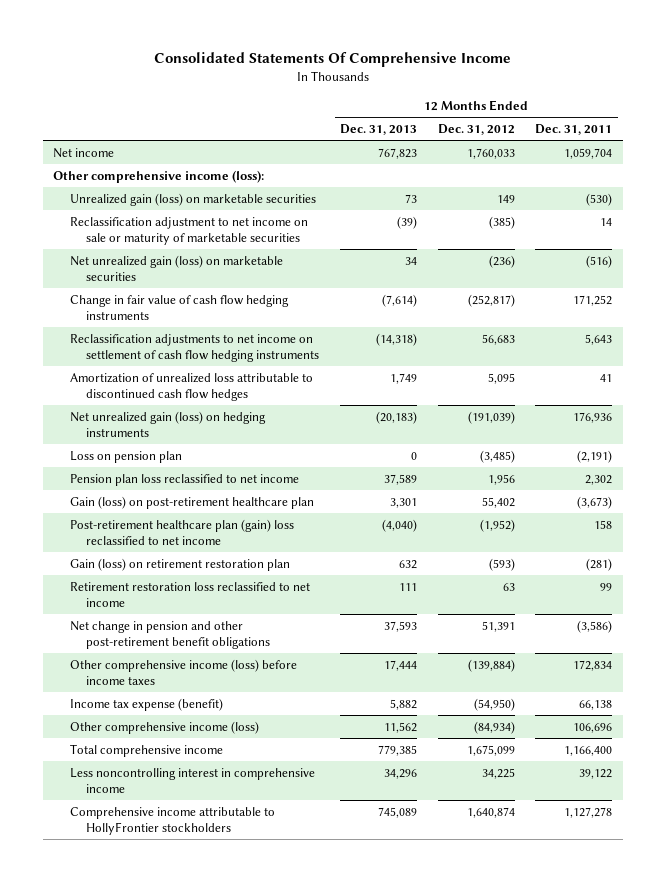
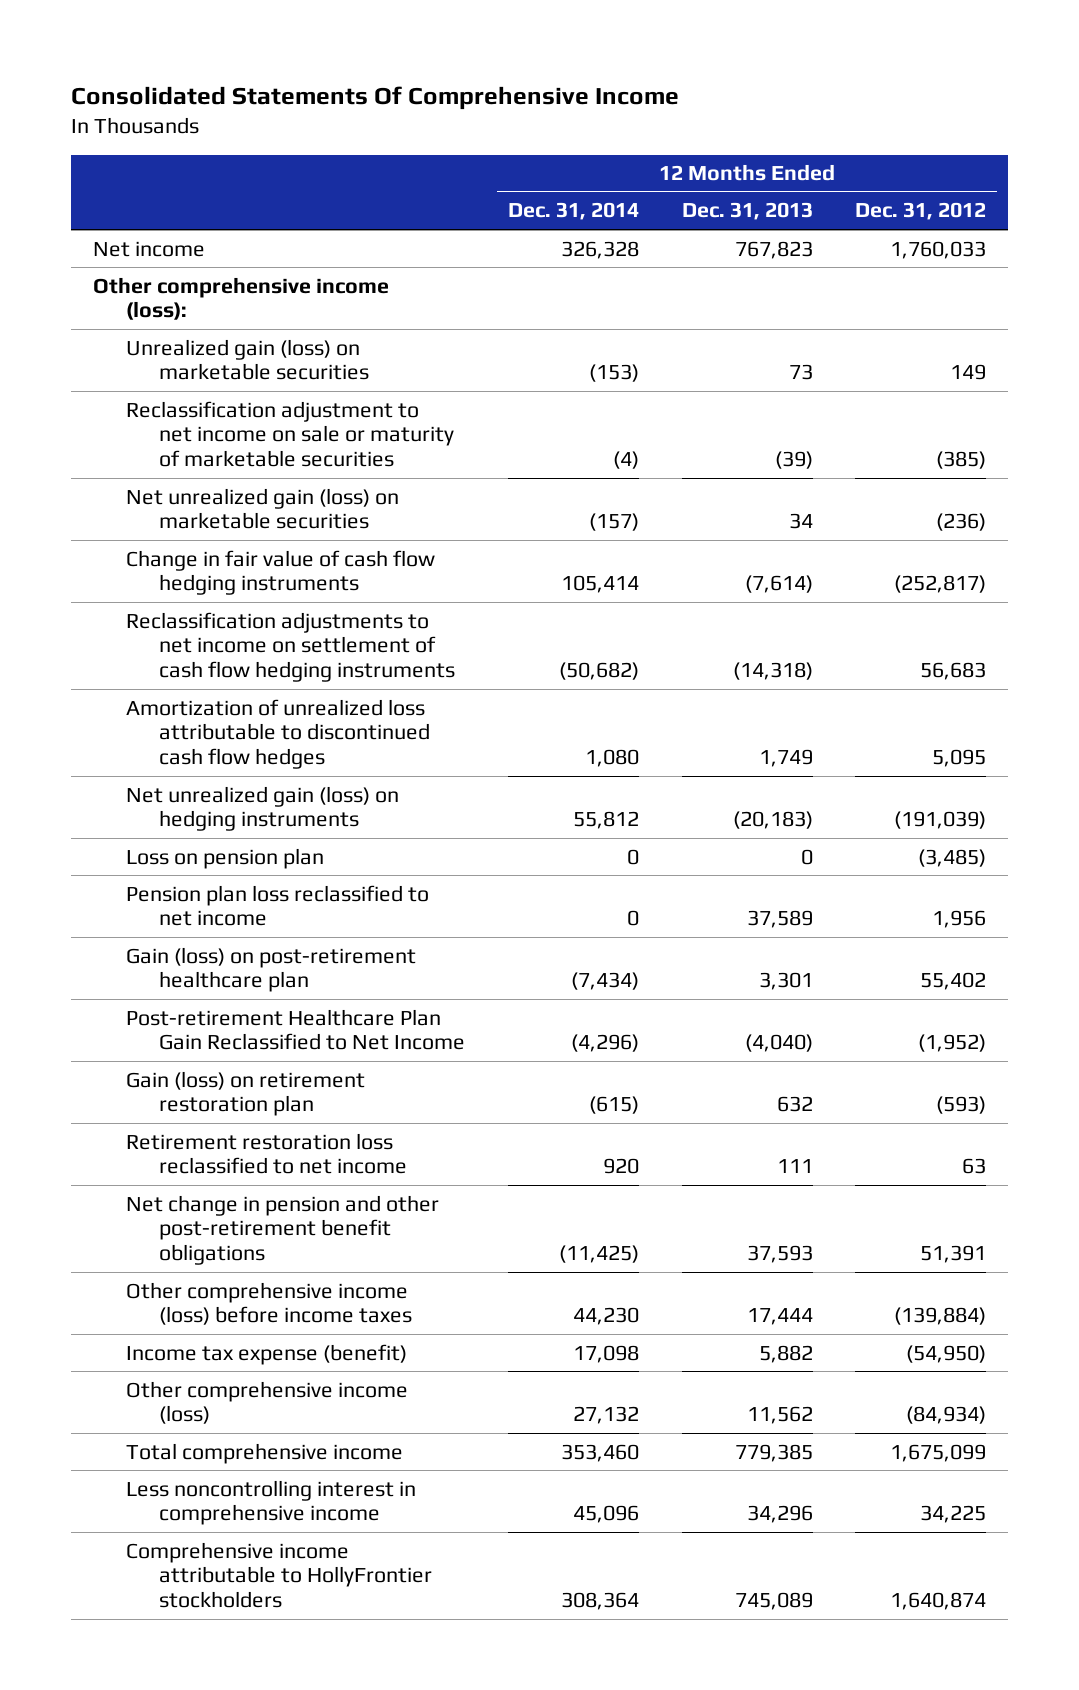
- | 12 Months Ended Dec. 31, 2013 | 12 Months Ended Dec. 31, 2012 | 12 Months Ended Dec. 31, 2011
+ | 12 Months Ended Dec. 31, 2014 | 12 Months Ended Dec. 31, 2013 | 12 Months Ended Dec. 31, 2012
- Post-retirement healthcare plan (gain) loss reclassified to net income | (4,040) | (1,952) | 158
+ Post-retirement Healthcare Plan Gain Reclassified to Net Income | (4,296) | (4,040) | (1,952)

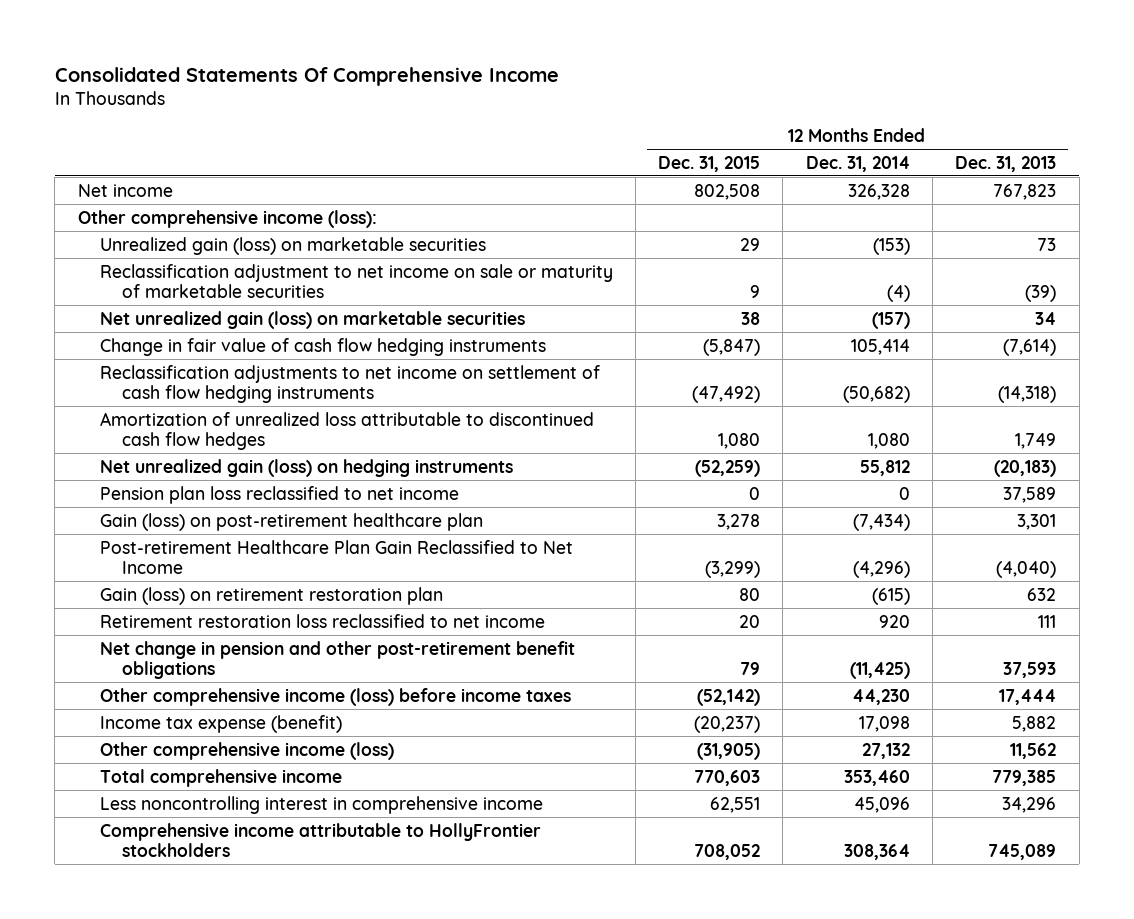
- | 12 Months Ended Dec. 31, 2014 | 12 Months Ended Dec. 31, 2013 | 12 Months Ended Dec. 31, 2012
+ | 12 Months Ended Dec. 31, 2015 | 12 Months Ended Dec. 31, 2014 | 12 Months Ended Dec. 31, 2013
- Loss on pension plan | 0 | 0 | (3,485)

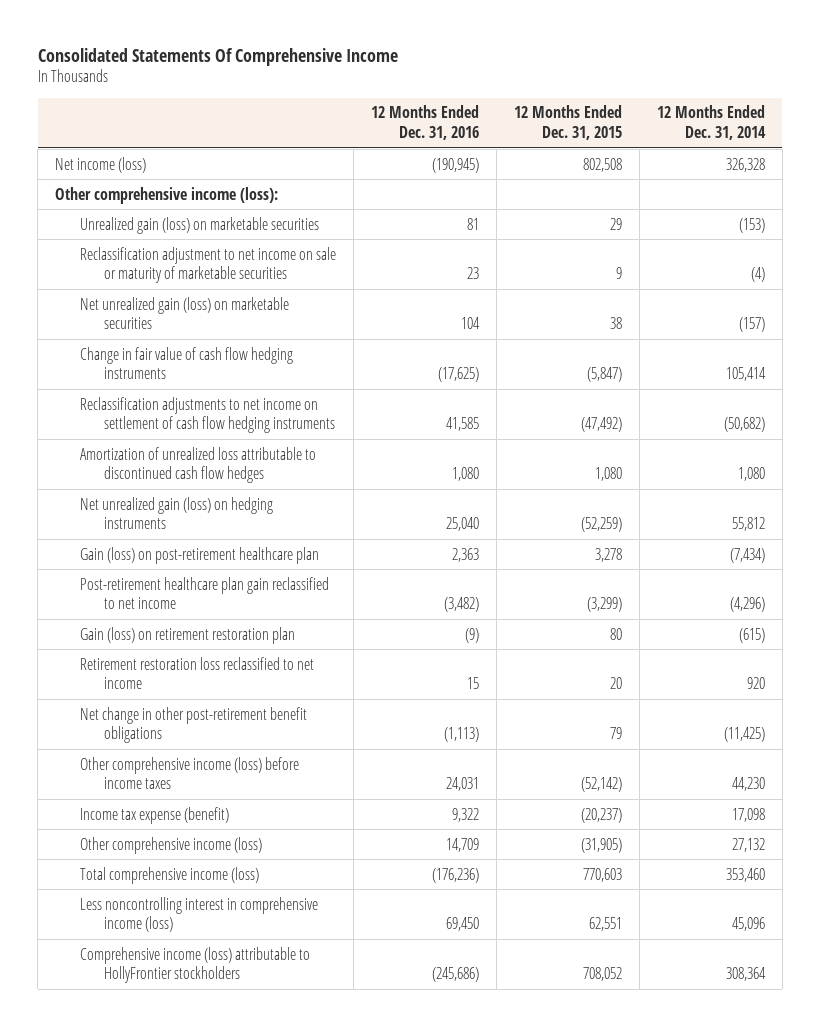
- | 12 Months Ended Dec. 31, 2015 | 12 Months Ended Dec. 31, 2014 | 12 Months Ended Dec. 31, 2013
+ | 12 Months Ended Dec. 31, 2016 | 12 Months Ended Dec. 31, 2015 | 12 Months Ended Dec. 31, 2014
- Net income | 802,508 | 326,328 | 767,823
+ Net income (loss) | (190,945) | 802,508 | 326,328
- Pension plan loss reclassified to net income | 0 | 0 | 37,589
- Post-retirement Healthcare Plan Gain Reclassified to Net Income | (3,299) | (4,296) | (4,040)
+ Post-retirement healthcare plan gain reclassified to net income | (3,482) | (3,299) | (4,296)
- Net change in pension and other post-retirement benefit obligations | 79 | (11,425) | 37,593
+ Net change in other post-retirement benefit obligations | (1,113) | 79 | (11,425)
- Total comprehensive income | 770,603 | 353,460 | 779,385
- Less noncontrolling interest in comprehensive income | 62,551 | 45,096 | 34,296
- Comprehensive income attributable to HollyFrontier stockholders | 708,052 | 308,364 | 745,089
+ Total comprehensive income (loss) | (176,236) | 770,603 | 353,460
+ Less noncontrolling interest in comprehensive income (loss) | 69,450 | 62,551 | 45,096
+ Comprehensive income (loss) attributable to HollyFrontier stockholders | (245,686) | 708,052 | 308,364

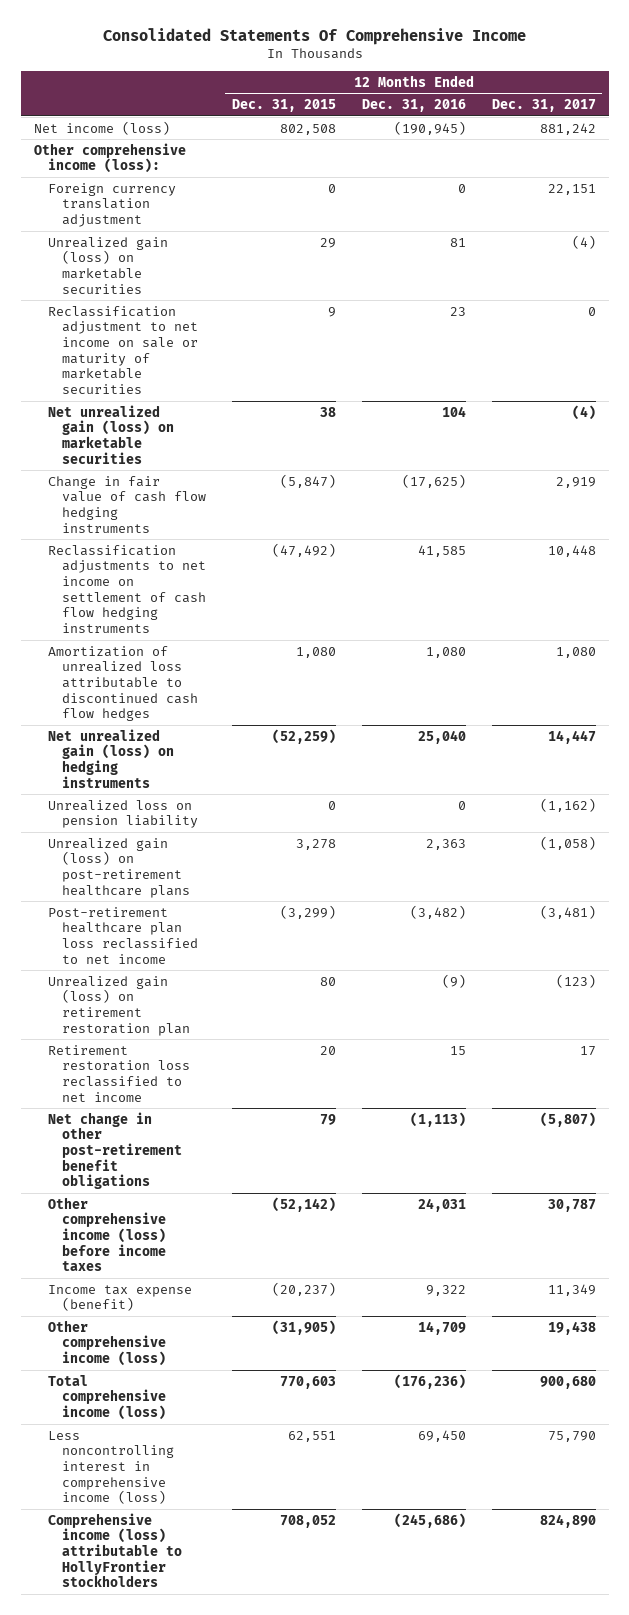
- | 12 Months Ended Dec. 31, 2016 | 12 Months Ended Dec. 31, 2015 | 12 Months Ended Dec. 31, 2014
+ | 12 Months Ended Dec. 31, 2015 | 12 Months Ended Dec. 31, 2016 | 12 Months Ended Dec. 31, 2017
+ Foreign currency translation adjustment | 0 | 0 | 22,151
- Gain (loss) on post-retirement healthcare plan | 2,363 | 3,278 | (7,434)
- Post-retirement healthcare plan gain reclassified to net income | (3,482) | (3,299) | (4,296)
- Gain (loss) on retirement restoration plan | (9) | 80 | (615)
+ Unrealized loss on pension liability | 0 | 0 | (1,162)
+ Unrealized gain (loss) on post-retirement healthcare plans | 3,278 | 2,363 | (1,058)
+ Post-retirement healthcare plan loss reclassified to net income | (3,299) | (3,482) | (3,481)
+ Unrealized gain (loss) on retirement restoration plan | 80 | (9) | (123)

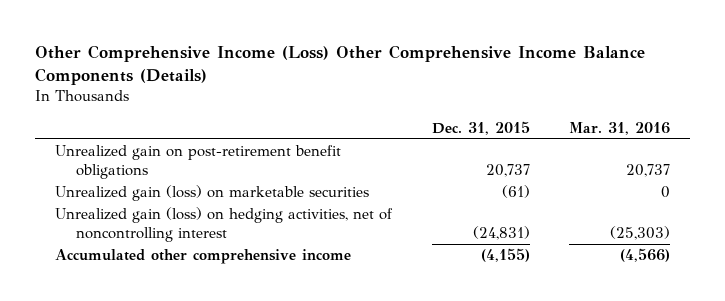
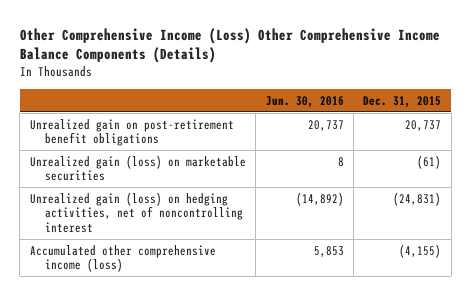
- | Dec. 31, 2015 | Mar. 31, 2016
+ | Jun. 30, 2016 | Dec. 31, 2015
- Accumulated other comprehensive income | (4,155) | (4,566)
+ Accumulated other comprehensive income (loss) | 5,853 | (4,155)

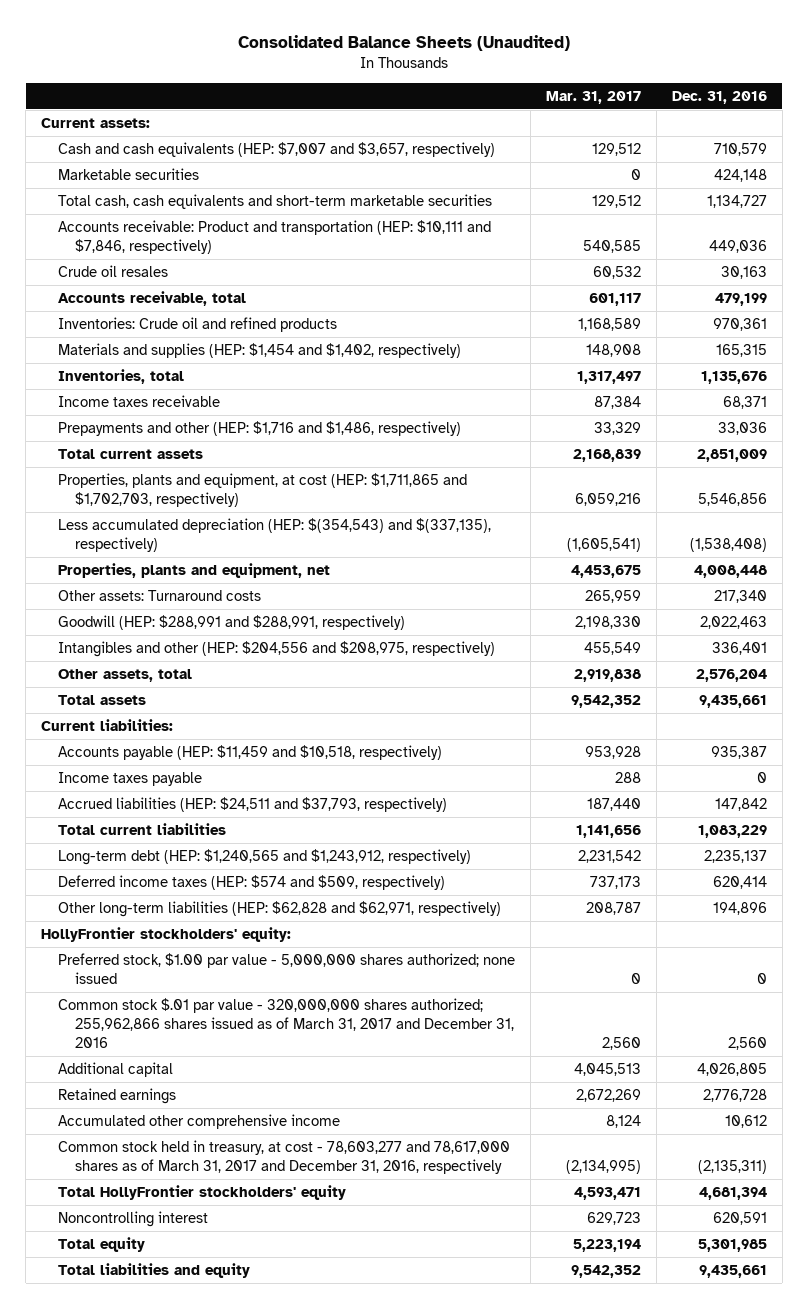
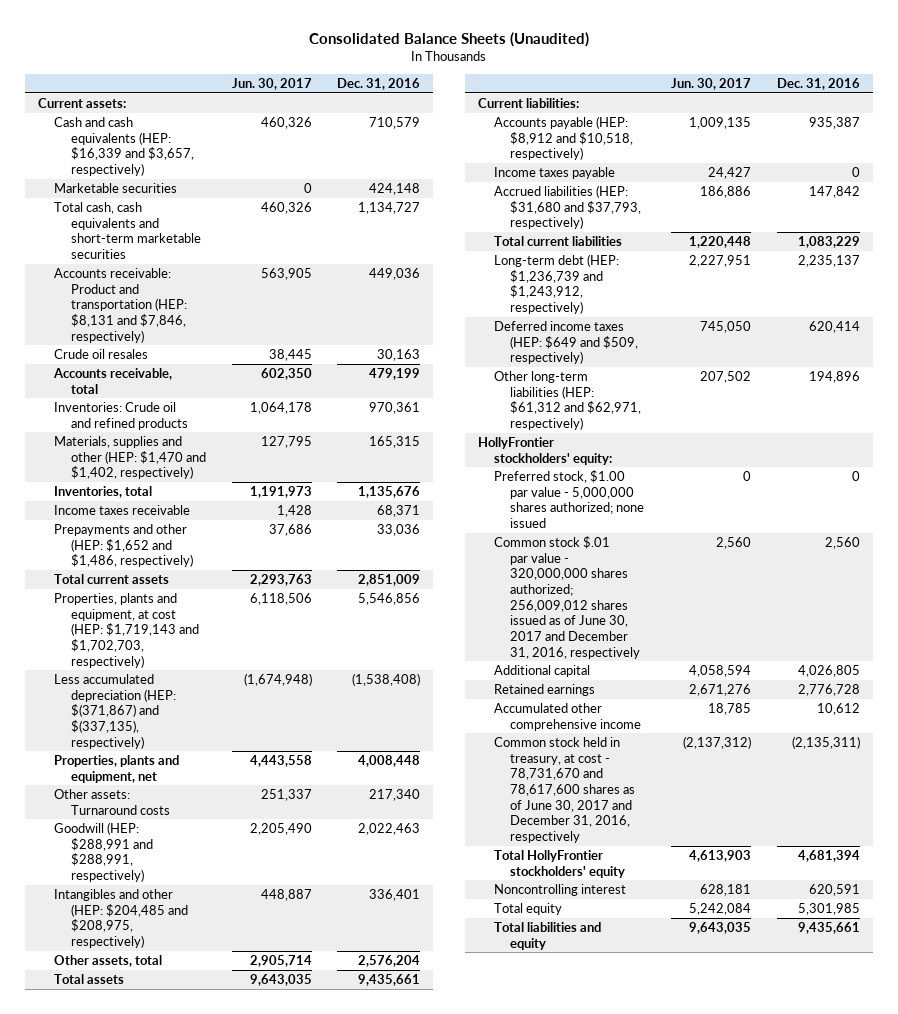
- | Mar. 31, 2017 | Dec. 31, 2016
+ | Jun. 30, 2017 | Dec. 31, 2016
- Cash and cash equivalents (HEP: $7,007 and $3,657, respectively) | 129,512 | 710,579
+ Cash and cash equivalents (HEP: $16,339 and $3,657, respectively) | 460,326 | 710,579
- Accounts receivable: Product and transportation (HEP: $10,111 and $7,846, respectively) | 540,585 | 449,036
+ Accounts receivable: Product and transportation (HEP: $8,131 and $7,846, respectively) | 563,905 | 449,036
- Materials and supplies (HEP: $1,454 and $1,402, respectively) | 148,908 | 165,315
+ Materials, supplies and other (HEP: $1,470 and $1,402, respectively) | 127,795 | 165,315
- Prepayments and other (HEP: $1,716 and $1,486, respectively) | 33,329 | 33,036
+ Prepayments and other (HEP: $1,652 and $1,486, respectively) | 37,686 | 33,036
- Properties, plants and equipment, at cost (HEP: $1,711,865 and $1,702,703, respectively) | 6,059,216 | 5,546,856
- Less accumulated depreciation (HEP: $(354,543) and $(337,135), respectively) | (1,605,541) | (1,538,408)
+ Properties, plants and equipment, at cost (HEP: $1,719,143 and $1,702,703, respectively) | 6,118,506 | 5,546,856
+ Less accumulated depreciation (HEP: $(371,867) and $(337,135), respectively) | (1,674,948) | (1,538,408)
- Intangibles and other (HEP: $204,556 and $208,975, respectively) | 455,549 | 336,401
+ Intangibles and other (HEP: $204,485 and $208,975, respectively) | 448,887 | 336,401
- Accounts payable (HEP: $11,459 and $10,518, respectively) | 953,928 | 935,387
+ Accounts payable (HEP: $8,912 and $10,518, respectively) | 1,009,135 | 935,387
- Accrued liabilities (HEP: $24,511 and $37,793, respectively) | 187,440 | 147,842
+ Accrued liabilities (HEP: $31,680 and $37,793, respectively) | 186,886 | 147,842
- Long-term debt (HEP: $1,240,565 and $1,243,912, respectively) | 2,231,542 | 2,235,137
- Deferred income taxes (HEP: $574 and $509, respectively) | 737,173 | 620,414
- Other long-term liabilities (HEP: $62,828 and $62,971, respectively) | 208,787 | 194,896
+ Long-term debt (HEP: $1,236,739 and $1,243,912, respectively) | 2,227,951 | 2,235,137
+ Deferred income taxes (HEP: $649 and $509, respectively) | 745,050 | 620,414
+ Other long-term liabilities (HEP: $61,312 and $62,971, respectively) | 207,502 | 194,896
- Common stock $.01 par value - 320,000,000 shares authorized; 255,962,866 shares issued as of March 31, 2017 and December 31, 2016 | 2,560 | 2,560
+ Common stock $.01 par value - 320,000,000 shares authorized; 256,009,012 shares issued as of June 30, 2017 and December 31, 2016, respectively | 2,560 | 2,560
- Common stock held in treasury, at cost - 78,603,277 and 78,617,000 shares as of March 31, 2017 and December 31, 2016, respectively | (2,134,995) | (2,135,311)
+ Common stock held in treasury, at cost - 78,731,670 and 78,617,600 shares as of June 30, 2017 and December 31, 2016, respectively | (2,137,312) | (2,135,311)

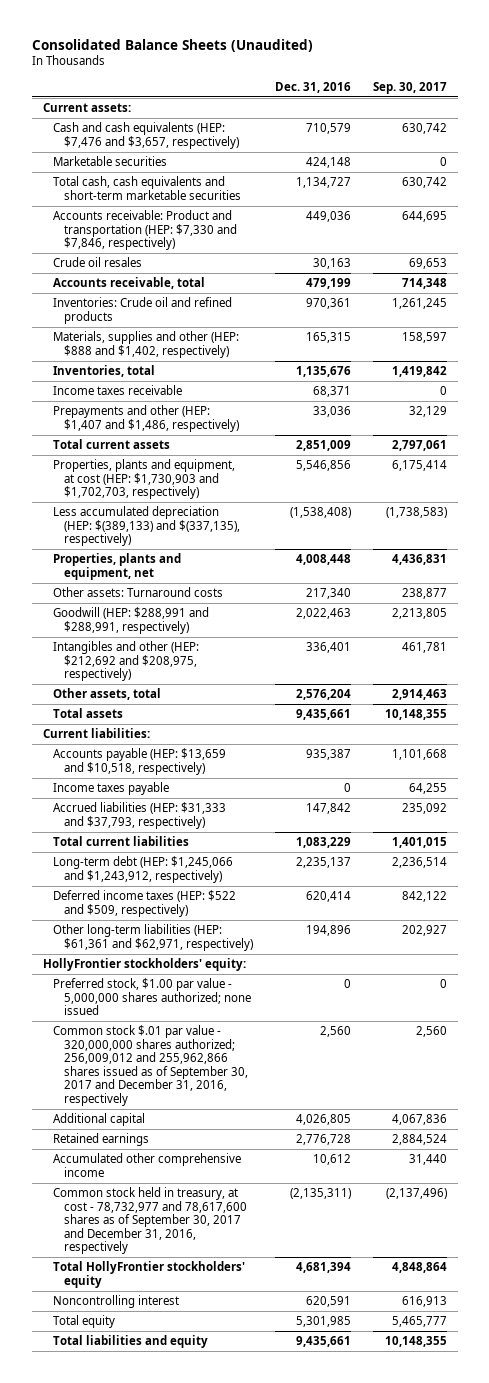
- | Jun. 30, 2017 | Dec. 31, 2016
+ | Dec. 31, 2016 | Sep. 30, 2017
- Cash and cash equivalents (HEP: $16,339 and $3,657, respectively) | 460,326 | 710,579
+ Cash and cash equivalents (HEP: $7,476 and $3,657, respectively) | 710,579 | 630,742
- Accounts receivable: Product and transportation (HEP: $8,131 and $7,846, respectively) | 563,905 | 449,036
+ Accounts receivable: Product and transportation (HEP: $7,330 and $7,846, respectively) | 449,036 | 644,695
- Materials, supplies and other (HEP: $1,470 and $1,402, respectively) | 127,795 | 165,315
+ Materials, supplies and other (HEP: $888 and $1,402, respectively) | 165,315 | 158,597
- Prepayments and other (HEP: $1,652 and $1,486, respectively) | 37,686 | 33,036
+ Prepayments and other (HEP: $1,407 and $1,486, respectively) | 33,036 | 32,129
- Properties, plants and equipment, at cost (HEP: $1,719,143 and $1,702,703, respectively) | 6,118,506 | 5,546,856
- Less accumulated depreciation (HEP: $(371,867) and $(337,135), respectively) | (1,674,948) | (1,538,408)
+ Properties, plants and equipment, at cost (HEP: $1,730,903 and $1,702,703, respectively) | 5,546,856 | 6,175,414
+ Less accumulated depreciation (HEP: $(389,133) and $(337,135), respectively) | (1,538,408) | (1,738,583)
- Intangibles and other (HEP: $204,485 and $208,975, respectively) | 448,887 | 336,401
+ Intangibles and other (HEP: $212,692 and $208,975, respectively) | 336,401 | 461,781
- Accounts payable (HEP: $8,912 and $10,518, respectively) | 1,009,135 | 935,387
+ Accounts payable (HEP: $13,659 and $10,518, respectively) | 935,387 | 1,101,668
- Accrued liabilities (HEP: $31,680 and $37,793, respectively) | 186,886 | 147,842
+ Accrued liabilities (HEP: $31,333 and $37,793, respectively) | 147,842 | 235,092
- Long-term debt (HEP: $1,236,739 and $1,243,912, respectively) | 2,227,951 | 2,235,137
- Deferred income taxes (HEP: $649 and $509, respectively) | 745,050 | 620,414
- Other long-term liabilities (HEP: $61,312 and $62,971, respectively) | 207,502 | 194,896
+ Long-term debt (HEP: $1,245,066 and $1,243,912, respectively) | 2,235,137 | 2,236,514
+ Deferred income taxes (HEP: $522 and $509, respectively) | 620,414 | 842,122
+ Other long-term liabilities (HEP: $61,361 and $62,971, respectively) | 194,896 | 202,927
- Common stock $.01 par value - 320,000,000 shares authorized; 256,009,012 shares issued as of June 30, 2017 and December 31, 2016, respectively | 2,560 | 2,560
+ Common stock $.01 par value - 320,000,000 shares authorized; 256,009,012 and 255,962,866 shares issued as of September 30, 2017 and December 31, 2016, respectively | 2,560 | 2,560
- Common stock held in treasury, at cost - 78,731,670 and 78,617,600 shares as of June 30, 2017 and December 31, 2016, respectively | (2,137,312) | (2,135,311)
+ Common stock held in treasury, at cost - 78,732,977 and 78,617,600 shares as of September 30, 2017 and December 31, 2016, respectively | (2,135,311) | (2,137,496)

